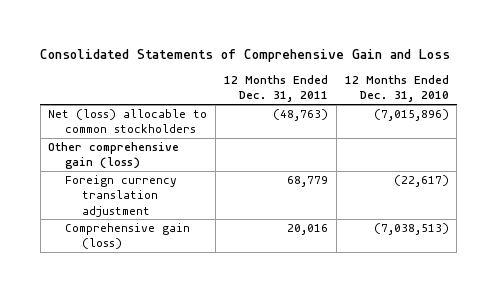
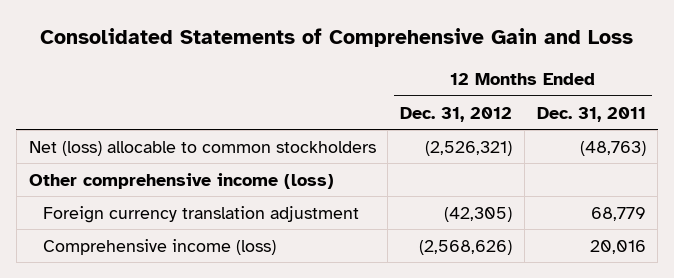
- | 12 Months Ended Dec. 31, 2011 | 12 Months Ended Dec. 31, 2010
+ | 12 Months Ended Dec. 31, 2012 | 12 Months Ended Dec. 31, 2011
- Other comprehensive gain (loss)
+ Other comprehensive income (loss)
- Comprehensive gain (loss) | 20,016 | (7,038,513)
+ Comprehensive income (loss) | (2,568,626) | 20,016

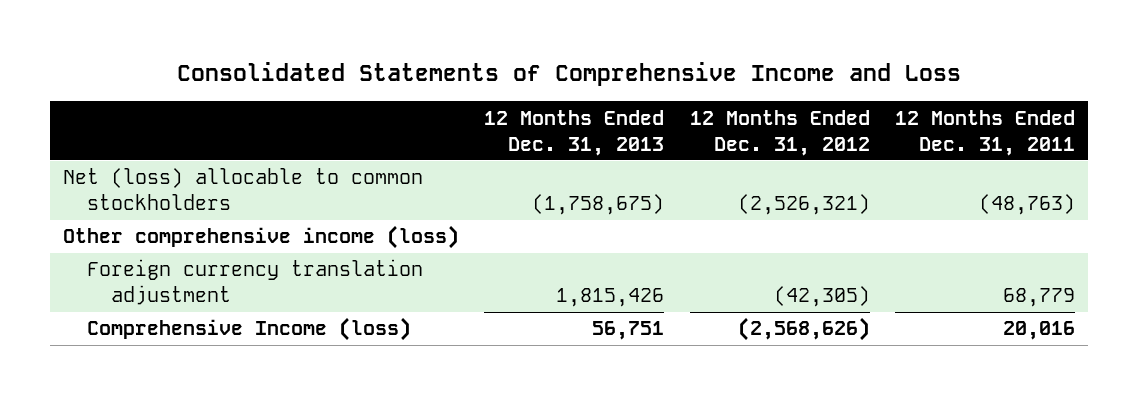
- Consolidated Statements of Comprehensive Gain and Loss
+ Consolidated Statements of Comprehensive Income and Loss
- | 12 Months Ended Dec. 31, 2012 | 12 Months Ended Dec. 31, 2011
+ | 12 Months Ended Dec. 31, 2013 | 12 Months Ended Dec. 31, 2012 | 12 Months Ended Dec. 31, 2011
- Comprehensive income (loss) | (2,568,626) | 20,016
+ Comprehensive Income (loss) | 56,751 | (2,568,626) | 20,016

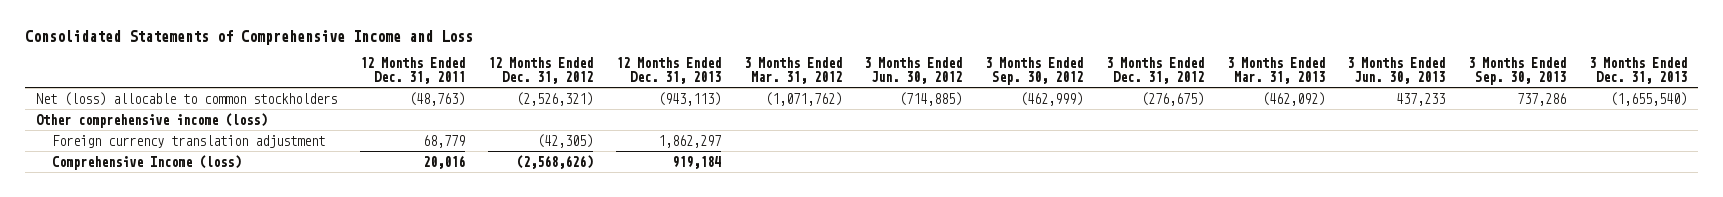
- | 12 Months Ended Dec. 31, 2013 | 12 Months Ended Dec. 31, 2012 | 12 Months Ended Dec. 31, 2011
+ | 12 Months Ended Dec. 31, 2011 | 12 Months Ended Dec. 31, 2012 | 12 Months Ended Dec. 31, 2013 | 3 Months Ended Mar. 31, 2012 | 3 Months Ended Jun. 30, 2012 | 3 Months Ended Sep. 30, 2012 | 3 Months Ended Dec. 31, 2012 | 3 Months Ended Mar. 31, 2013 | 3 Months Ended Jun. 30, 2013 | 3 Months Ended Sep. 30, 2013 | 3 Months Ended Dec. 31, 2013
- Net (loss) allocable to common stockholders | (1,758,675) | (2,526,321) | (48,763)
+ Net (loss) allocable to common stockholders | (48,763) | (2,526,321) | (943,113) | (1,071,762) | (714,885) | (462,999) | (276,675) | (462,092) | 437,233 | 737,286 | (1,655,540)
- Foreign currency translation adjustment | 1,815,426 | (42,305) | 68,779
- Comprehensive Income (loss) | 56,751 | (2,568,626) | 20,016
+ Foreign currency translation adjustment | 68,779 | (42,305) | 1,862,297 | | | | | | | |
+ Comprehensive Income (loss) | 20,016 | (2,568,626) | 919,184 | | | | | | | |

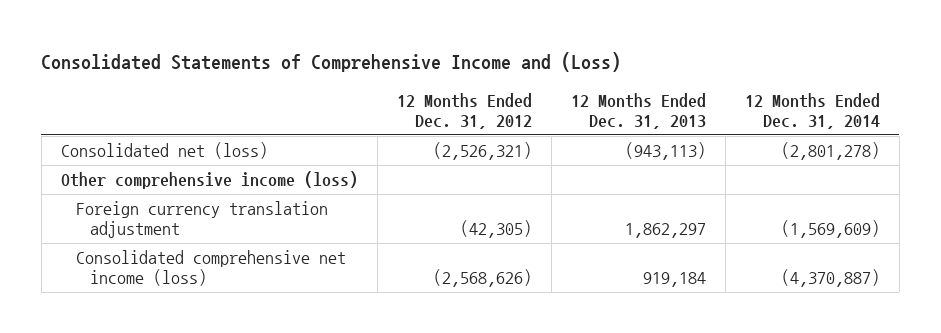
- Consolidated Statements of Comprehensive Income and Loss
+ Consolidated Statements of Comprehensive Income and (Loss)
- | 12 Months Ended Dec. 31, 2011 | 12 Months Ended Dec. 31, 2012 | 12 Months Ended Dec. 31, 2013 | 3 Months Ended Mar. 31, 2012 | 3 Months Ended Jun. 30, 2012 | 3 Months Ended Sep. 30, 2012 | 3 Months Ended Dec. 31, 2012 | 3 Months Ended Mar. 31, 2013 | 3 Months Ended Jun. 30, 2013 | 3 Months Ended Sep. 30, 2013 | 3 Months Ended Dec. 31, 2013
+ | 12 Months Ended Dec. 31, 2012 | 12 Months Ended Dec. 31, 2013 | 12 Months Ended Dec. 31, 2014
- Net (loss) allocable to common stockholders | (48,763) | (2,526,321) | (943,113) | (1,071,762) | (714,885) | (462,999) | (276,675) | (462,092) | 437,233 | 737,286 | (1,655,540)
+ Consolidated net (loss) | (2,526,321) | (943,113) | (2,801,278)
- Comprehensive Income (loss) | 20,016 | (2,568,626) | 919,184 | | | | | | | |
+ Consolidated comprehensive net income (loss) | (2,568,626) | 919,184 | (4,370,887)

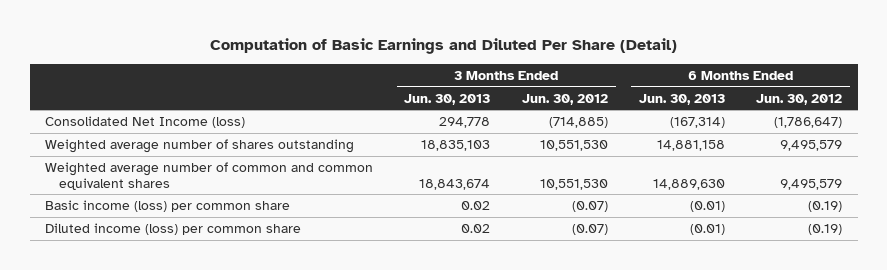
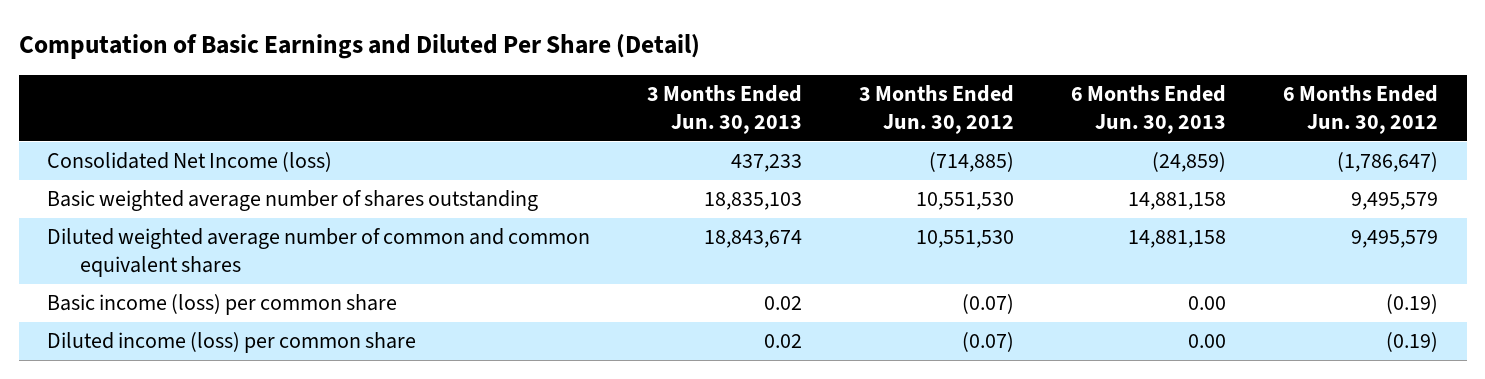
- Consolidated Net Income (loss) | 294,778 | (714,885) | (167,314) | (1,786,647)
- Weighted average number of shares outstanding | 18,835,103 | 10,551,530 | 14,881,158 | 9,495,579
- Weighted average number of common and common equivalent shares | 18,843,674 | 10,551,530 | 14,889,630 | 9,495,579
- Basic income (loss) per common share | 0.02 | (0.07) | (0.01) | (0.19)
- Diluted income (loss) per common share | 0.02 | (0.07) | (0.01) | (0.19)
+ Consolidated Net Income (loss) | 437,233 | (714,885) | (24,859) | (1,786,647)
+ Basic weighted average number of shares outstanding | 18,835,103 | 10,551,530 | 14,881,158 | 9,495,579
+ Diluted weighted average number of common and common equivalent shares | 18,843,674 | 10,551,530 | 14,881,158 | 9,495,579
+ Basic income (loss) per common share | 0.02 | (0.07) | 0.00 | (0.19)
+ Diluted income (loss) per common share | 0.02 | (0.07) | 0.00 | (0.19)

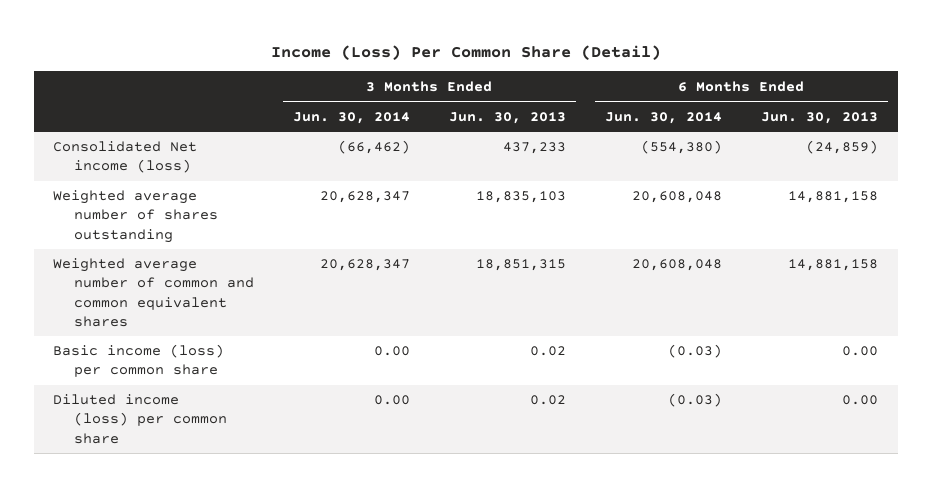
- Computation of Basic Earnings and Diluted Per Share (Detail)
+ Income (Loss) Per Common Share (Detail)
- | 3 Months Ended Jun. 30, 2013 | 3 Months Ended Jun. 30, 2012 | 6 Months Ended Jun. 30, 2013 | 6 Months Ended Jun. 30, 2012
+ | 3 Months Ended Jun. 30, 2014 | 3 Months Ended Jun. 30, 2013 | 6 Months Ended Jun. 30, 2014 | 6 Months Ended Jun. 30, 2013
- Consolidated Net Income (loss) | 437,233 | (714,885) | (24,859) | (1,786,647)
- Basic weighted average number of shares outstanding | 18,835,103 | 10,551,530 | 14,881,158 | 9,495,579
- Diluted weighted average number of common and common equivalent shares | 18,843,674 | 10,551,530 | 14,881,158 | 9,495,579
+ Consolidated Net income (loss) | (66,462) | 437,233 | (554,380) | (24,859)
+ Weighted average number of shares outstanding | 20,628,347 | 18,835,103 | 20,608,048 | 14,881,158
+ Weighted average number of common and common equivalent shares | 20,628,347 | 18,851,315 | 20,608,048 | 14,881,158

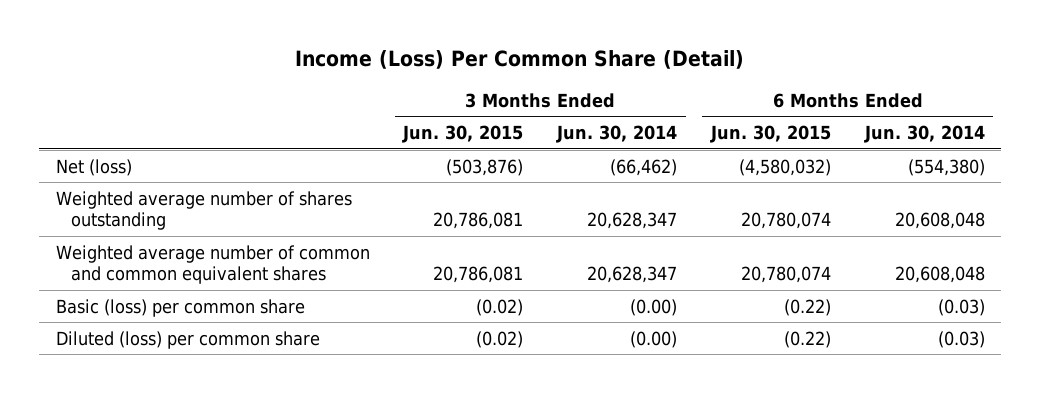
- | 3 Months Ended Jun. 30, 2014 | 3 Months Ended Jun. 30, 2013 | 6 Months Ended Jun. 30, 2014 | 6 Months Ended Jun. 30, 2013
+ | 3 Months Ended Jun. 30, 2015 | 3 Months Ended Jun. 30, 2014 | 6 Months Ended Jun. 30, 2015 | 6 Months Ended Jun. 30, 2014
- Consolidated Net income (loss) | (66,462) | 437,233 | (554,380) | (24,859)
+ Net (loss) | (503,876) | (66,462) | (4,580,032) | (554,380)
- Basic income (loss) per common share | 0.00 | 0.02 | (0.03) | 0.00
- Diluted income (loss) per common share | 0.00 | 0.02 | (0.03) | 0.00
+ Basic (loss) per common share | (0.02) | (0.00) | (0.22) | (0.03)
+ Diluted (loss) per common share | (0.02) | (0.00) | (0.22) | (0.03)

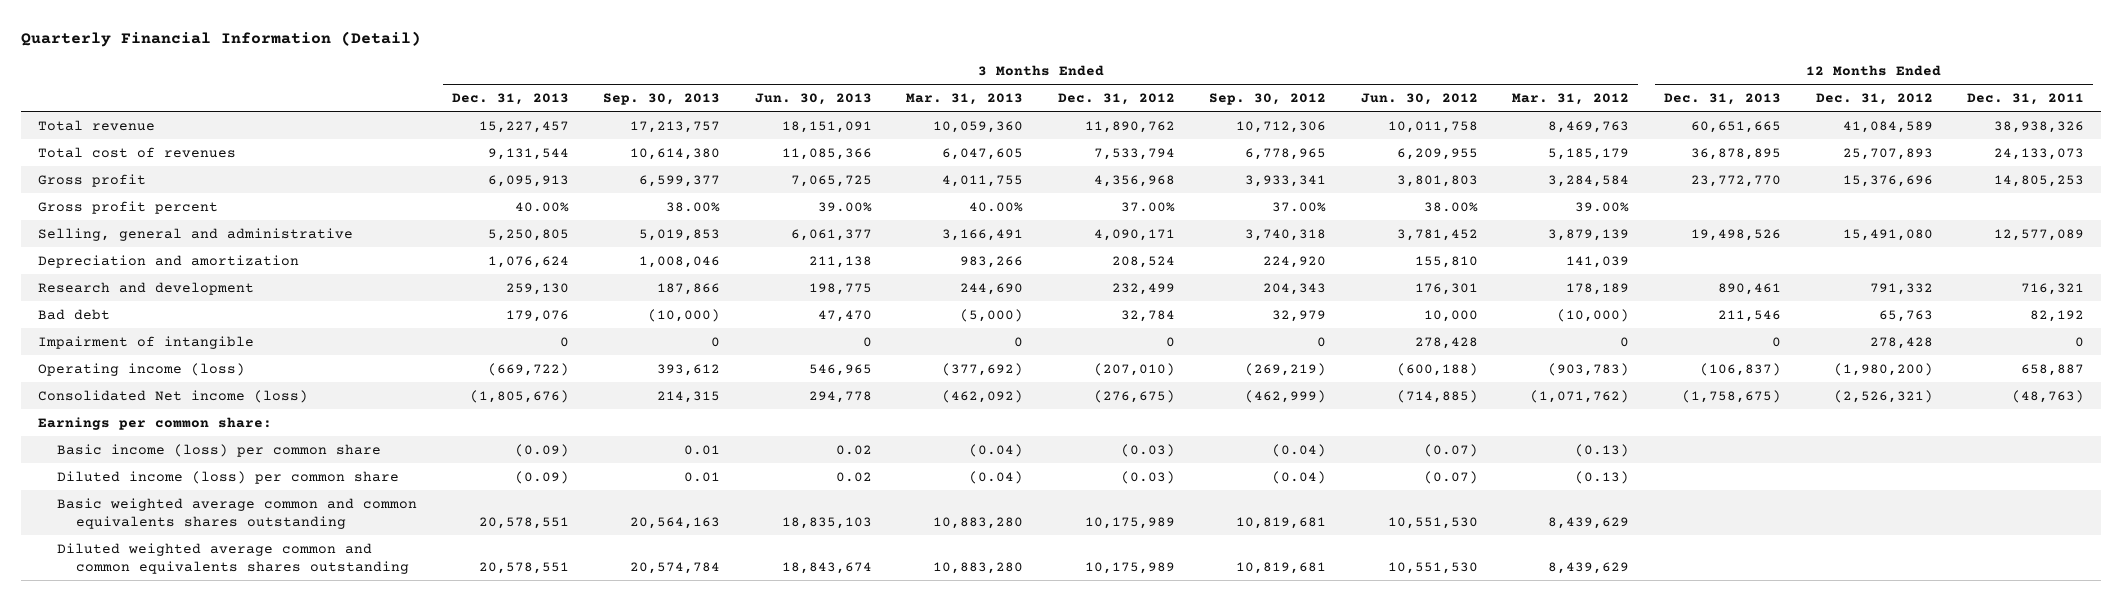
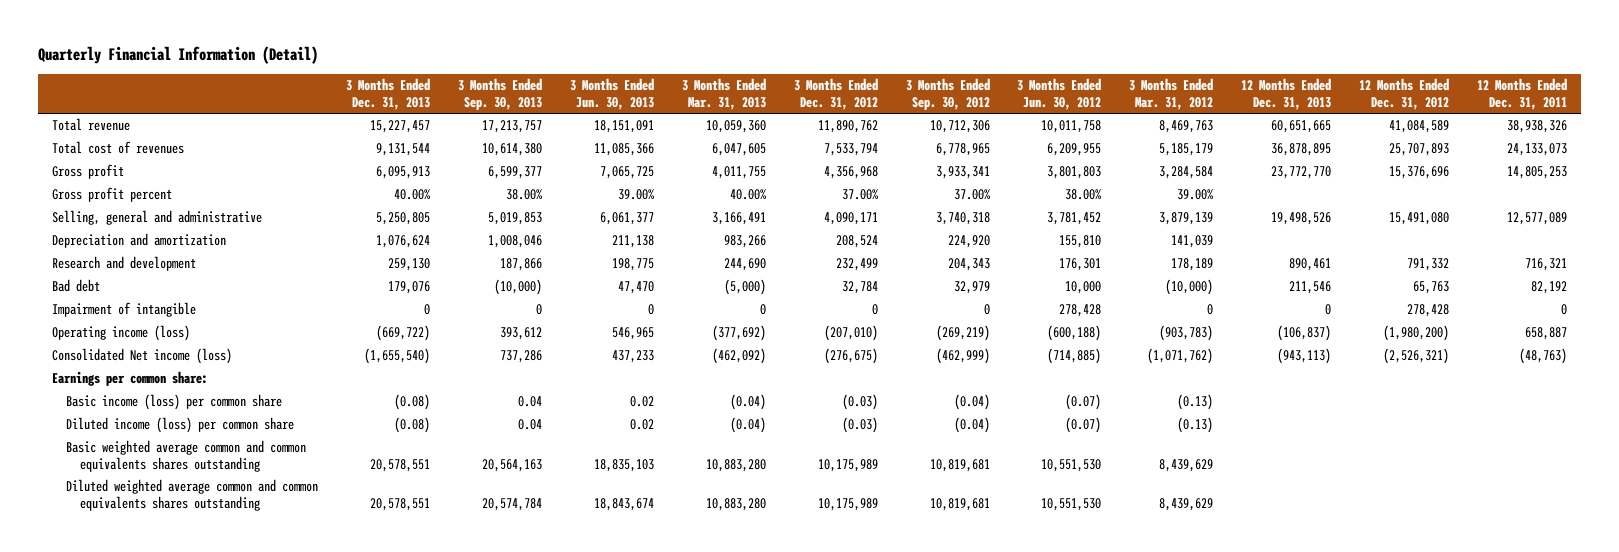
- Consolidated Net income (loss) | (1,805,676) | 214,315 | 294,778 | (462,092) | (276,675) | (462,999) | (714,885) | (1,071,762) | (1,758,675) | (2,526,321) | (48,763)
+ Consolidated Net income (loss) | (1,655,540) | 737,286 | 437,233 | (462,092) | (276,675) | (462,999) | (714,885) | (1,071,762) | (943,113) | (2,526,321) | (48,763)
- Basic income (loss) per common share | (0.09) | 0.01 | 0.02 | (0.04) | (0.03) | (0.04) | (0.07) | (0.13) | | |
- Diluted income (loss) per common share | (0.09) | 0.01 | 0.02 | (0.04) | (0.03) | (0.04) | (0.07) | (0.13) | | |
+ Basic income (loss) per common share | (0.08) | 0.04 | 0.02 | (0.04) | (0.03) | (0.04) | (0.07) | (0.13) | | |
+ Diluted income (loss) per common share | (0.08) | 0.04 | 0.02 | (0.04) | (0.03) | (0.04) | (0.07) | (0.13) | | |

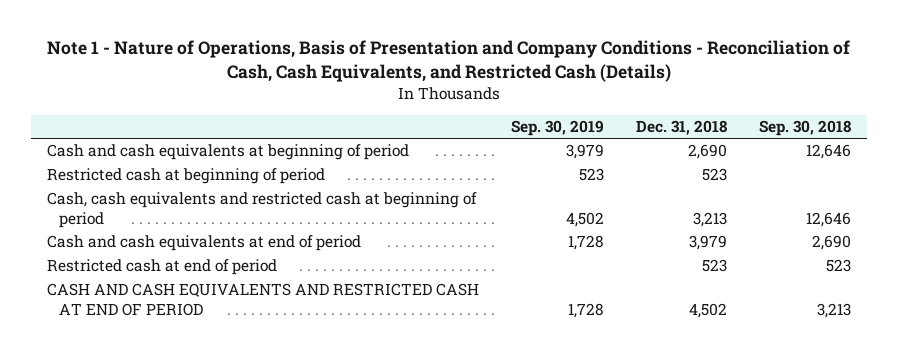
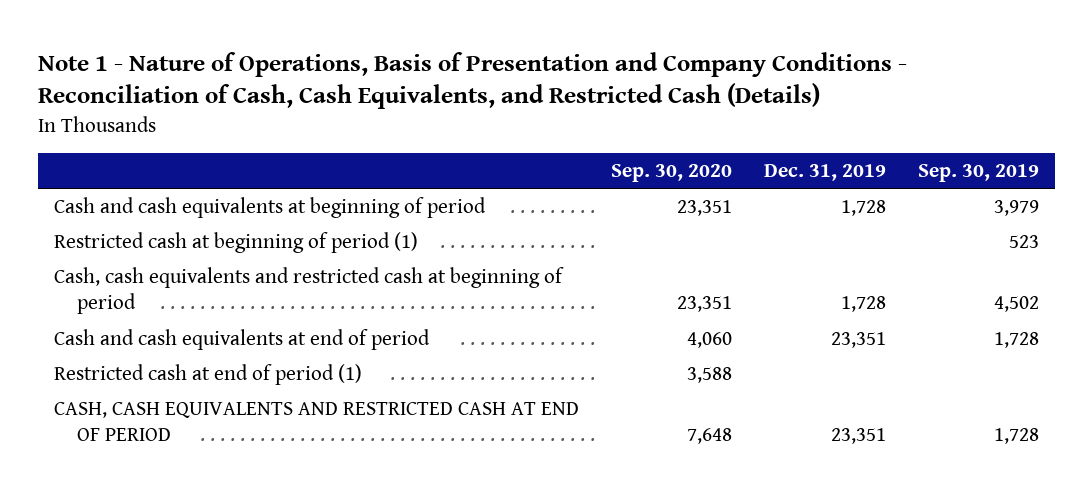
- | Sep. 30, 2019 | Dec. 31, 2018 | Sep. 30, 2018
+ | Sep. 30, 2020 | Dec. 31, 2019 | Sep. 30, 2019
- Restricted cash at beginning of period | 523 | 523 |
+ Restricted cash at beginning of period (1) | | | 523
- Restricted cash at end of period | | 523 | 523
- CASH AND CASH EQUIVALENTS AND RESTRICTED CASH AT END OF PERIOD | 1,728 | 4,502 | 3,213
+ Restricted cash at end of period (1) | 3,588 | |
+ CASH, CASH EQUIVALENTS AND RESTRICTED CASH AT END OF PERIOD | 7,648 | 23,351 | 1,728

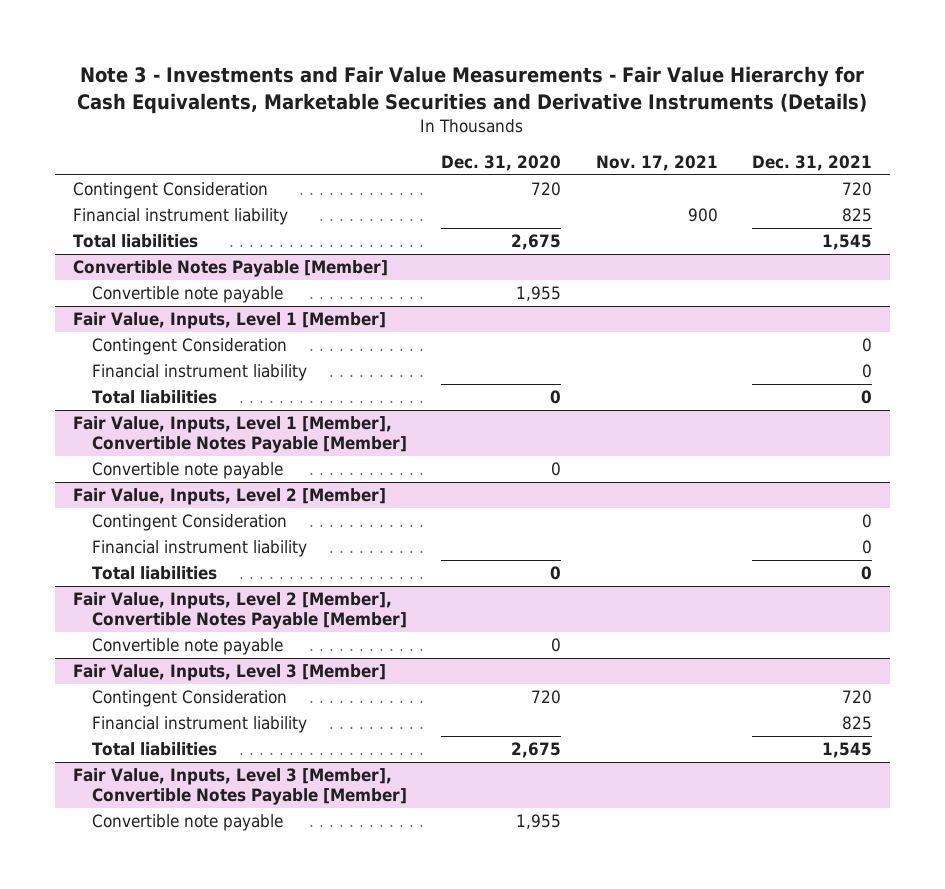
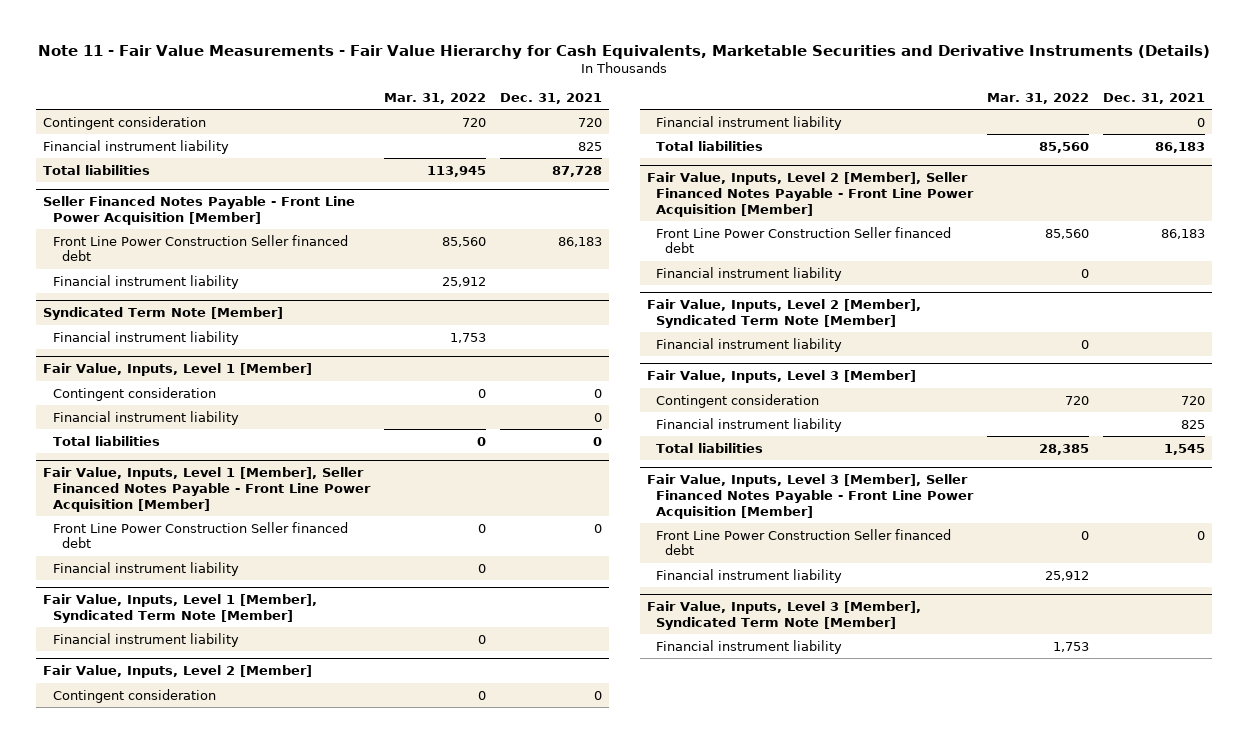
- Note 3 - Investments and Fair Value Measurements - Fair Value Hierarchy for Cash Equivalents, Marketable Securities and Derivative Instruments (Details)
+ Note 11 - Fair Value Measurements - Fair Value Hierarchy for Cash Equivalents, Marketable Securities and Derivative Instruments (Details)
- | Dec. 31, 2020 | Nov. 17, 2021 | Dec. 31, 2021
+ | Mar. 31, 2022 | Dec. 31, 2021
- Contingent Consideration | 720 | | 720
+ Contingent consideration | 720 | 720
- Total liabilities | 2,675 | | 1,545
- Convertible Notes Payable [Member]
- Convertible note payable | 1,955 | |
+ Total liabilities | 113,945 | 87,728
+ Seller Financed Notes Payable - Front Line Power Acquisition [Member]
+ Front Line Power Construction Seller financed debt | 85,560 | 86,183
+ Financial instrument liability | 25,912 |
+ Syndicated Term Note [Member]
+ Financial instrument liability | 1,753 |
@ Fair Value, Inputs, Level 1 [Member]
- Contingent Consideration | | | 0
+ Contingent consideration | 0 | 0
- Fair Value, Inputs, Level 1 [Member], Convertible Notes Payable [Member]
- Convertible note payable | 0 | |
+ Fair Value, Inputs, Level 1 [Member], Seller Financed Notes Payable - Front Line Power Acquisition [Member]
+ Front Line Power Construction Seller financed debt | 0 | 0
+ Financial instrument liability | 0 |
+ Fair Value, Inputs, Level 1 [Member], Syndicated Term Note [Member]
+ Financial instrument liability | 0 |
@ Fair Value, Inputs, Level 2 [Member]
- Contingent Consideration | | | 0
+ Contingent consideration | 0 | 0
- Total liabilities | 0 | | 0
- Fair Value, Inputs, Level 2 [Member], Convertible Notes Payable [Member]
- Convertible note payable | 0 | |
@ Fair Value, Inputs, Level 2 [Member]
+ Total liabilities | 85,560 | 86,183
+ Fair Value, Inputs, Level 2 [Member], Seller Financed Notes Payable - Front Line Power Acquisition [Member]
+ Front Line Power Construction Seller financed debt | 85,560 | 86,183
+ Financial instrument liability | 0 |
+ Fair Value, Inputs, Level 2 [Member], Syndicated Term Note [Member]
+ Financial instrument liability | 0 |
@ Fair Value, Inputs, Level 3 [Member]
- Contingent Consideration | 720 | | 720
+ Contingent consideration | 720 | 720
- Fair Value, Inputs, Level 3 [Member], Convertible Notes Payable [Member]
- Convertible note payable | 1,955 | |
+ Fair Value, Inputs, Level 3 [Member], Seller Financed Notes Payable - Front Line Power Acquisition [Member]
+ Front Line Power Construction Seller financed debt | 0 | 0
+ Financial instrument liability | 25,912 |
+ Fair Value, Inputs, Level 3 [Member], Syndicated Term Note [Member]
+ Financial instrument liability | 1,753 |

